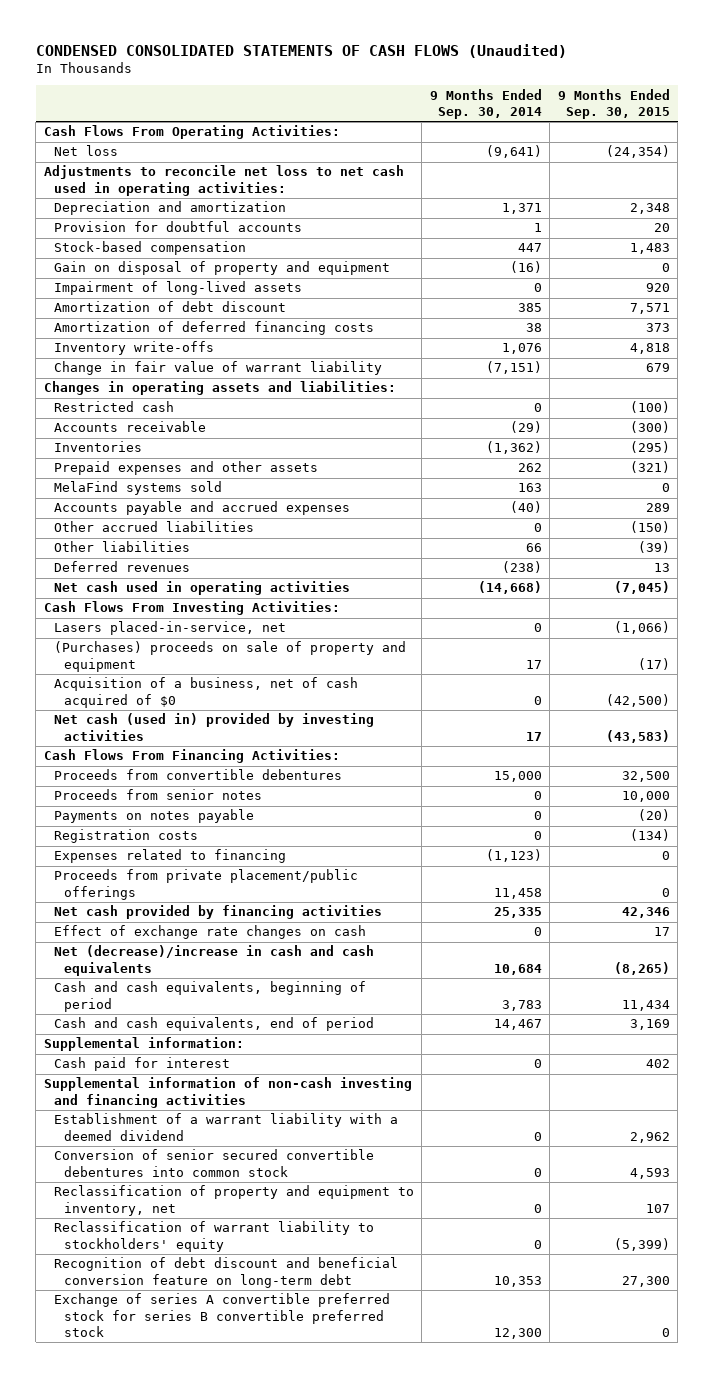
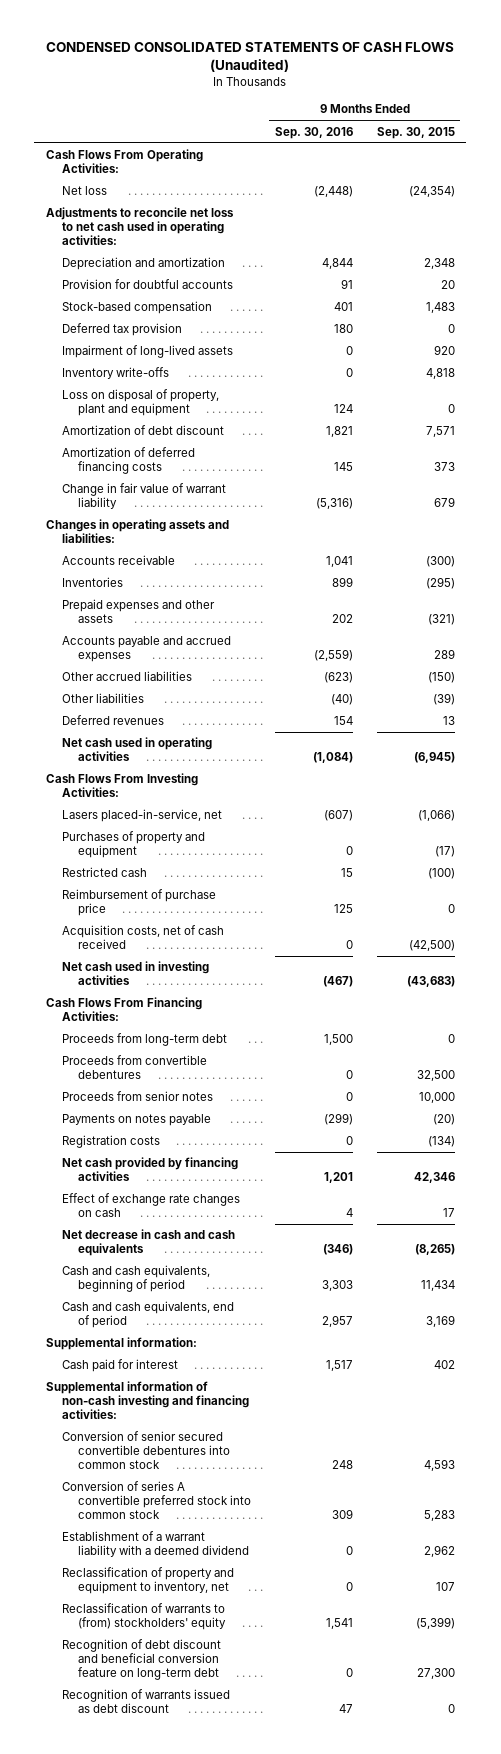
- | 9 Months Ended Sep. 30, 2014 | 9 Months Ended Sep. 30, 2015
+ | 9 Months Ended Sep. 30, 2016 | 9 Months Ended Sep. 30, 2015
- Gain on disposal of property and equipment | (16) | 0
+ Deferred tax provision | 180 | 0
moved up: Inventory write-offs | 0 | 4,818
+ Loss on disposal of property, plant and equipment | 124 | 0
- MelaFind systems sold | 163 | 0
- Net cash used in operating activities | (14,668) | (7,045)
+ Net cash used in operating activities | (1,084) | (6,945)
- (Purchases) proceeds on sale of property and equipment | 17 | (17)
- Acquisition of a business, net of cash acquired of $0 | 0 | (42,500)
- Net cash (used in) provided by investing activities | 17 | (43,583)
+ Purchases of property and equipment | 0 | (17)
moved down: Restricted cash | 15 | (100)
+ Reimbursement of purchase price | 125 | 0
+ Acquisition costs, net of cash received | 0 | (42,500)
+ Net cash used in investing activities | (467) | (43,683)
+ Proceeds from long-term debt | 1,500 | 0
- Expenses related to financing | (1,123) | 0
- Proceeds from private placement/public offerings | 11,458 | 0
- Net (decrease)/increase in cash and cash equivalents | 10,684 | (8,265)
+ Net decrease in cash and cash equivalents | (346) | (8,265)
- Supplemental information of non-cash investing and financing activities
+ Supplemental information of non-cash investing and financing activities:
+ Conversion of series A convertible preferred stock into common stock | 309 | 5,283
moved down: Establishment of a warrant liability with a deemed dividend | 0 | 2,962
- Reclassification of warrant liability to stockholders' equity | 0 | (5,399)
+ Reclassification of warrants to (from) stockholders' equity | 1,541 | (5,399)
- Exchange of series A convertible preferred stock for series B convertible preferred stock | 12,300 | 0
+ Recognition of warrants issued as debt discount | 47 | 0

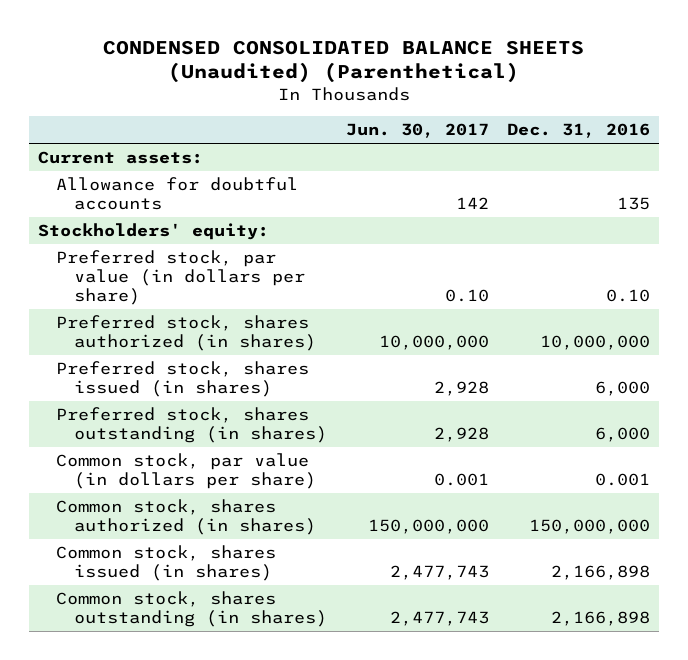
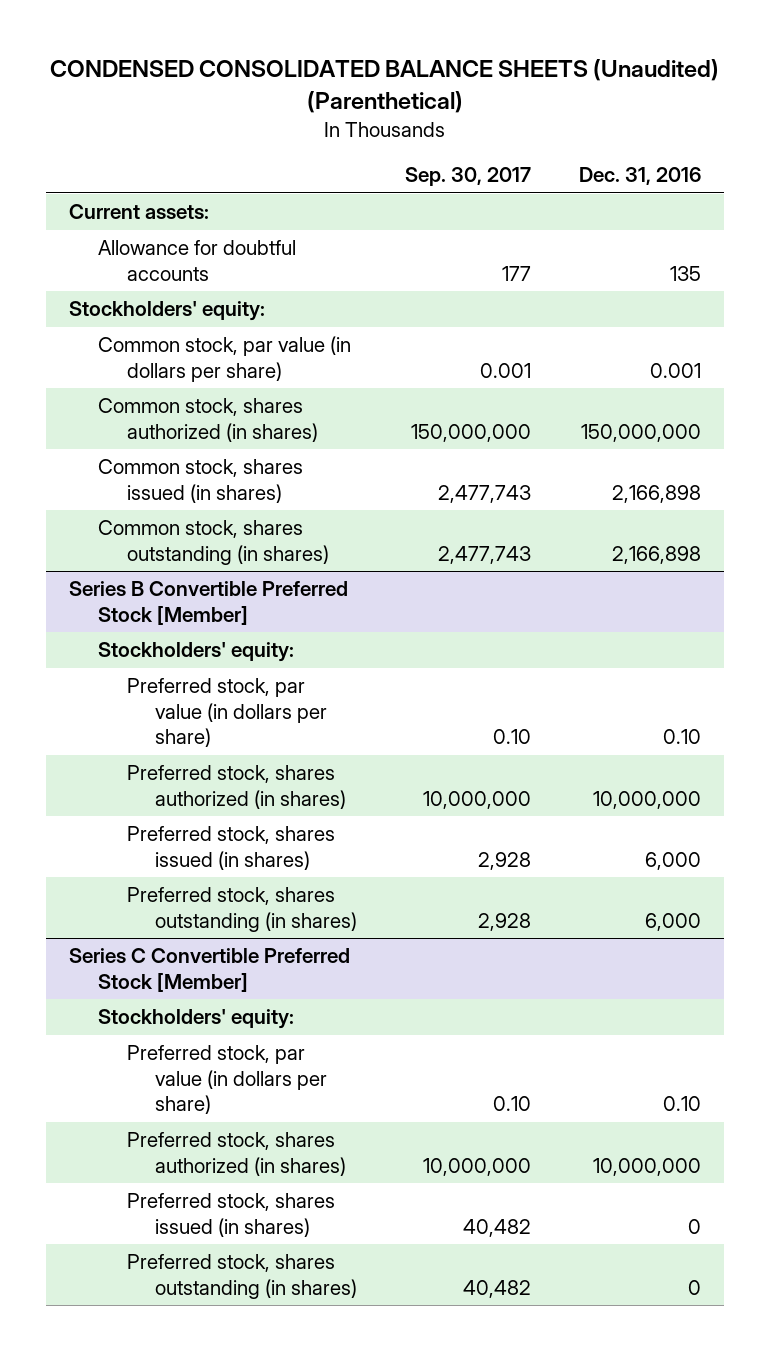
- | Jun. 30, 2017 | Dec. 31, 2016
+ | Sep. 30, 2017 | Dec. 31, 2016
- Preferred stock, par value (in dollars per share) | 0.10 | 0.10
- Preferred stock, shares authorized (in shares) | 10,000,000 | 10,000,000
- Preferred stock, shares issued (in shares) | 2,928 | 6,000
- Preferred stock, shares outstanding (in shares) | 2,928 | 6,000
+ Series B Convertible Preferred Stock [Member]
+ Stockholders' equity:
+ Preferred stock, par value (in dollars per share) | 0.10 | 0.10
+ Preferred stock, shares authorized (in shares) | 10,000,000 | 10,000,000
+ Preferred stock, shares issued (in shares) | 2,928 | 6,000
+ Preferred stock, shares outstanding (in shares) | 2,928 | 6,000
+ Series C Convertible Preferred Stock [Member]
+ Stockholders' equity:
+ Preferred stock, par value (in dollars per share) | 0.10 | 0.10
+ Preferred stock, shares authorized (in shares) | 10,000,000 | 10,000,000
+ Preferred stock, shares issued (in shares) | 40,482 | 0
+ Preferred stock, shares outstanding (in shares) | 40,482 | 0

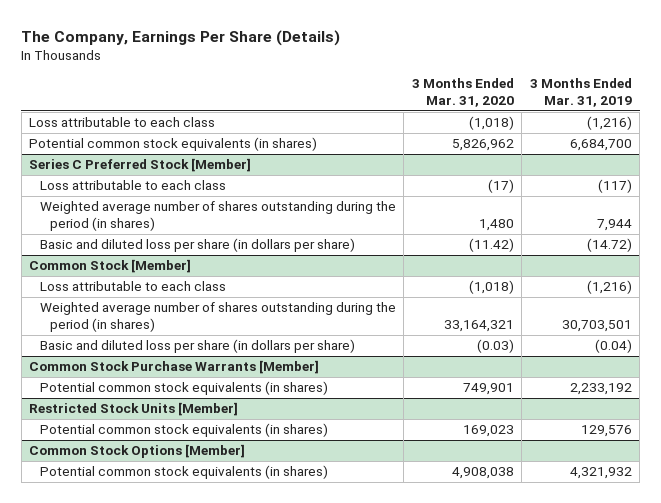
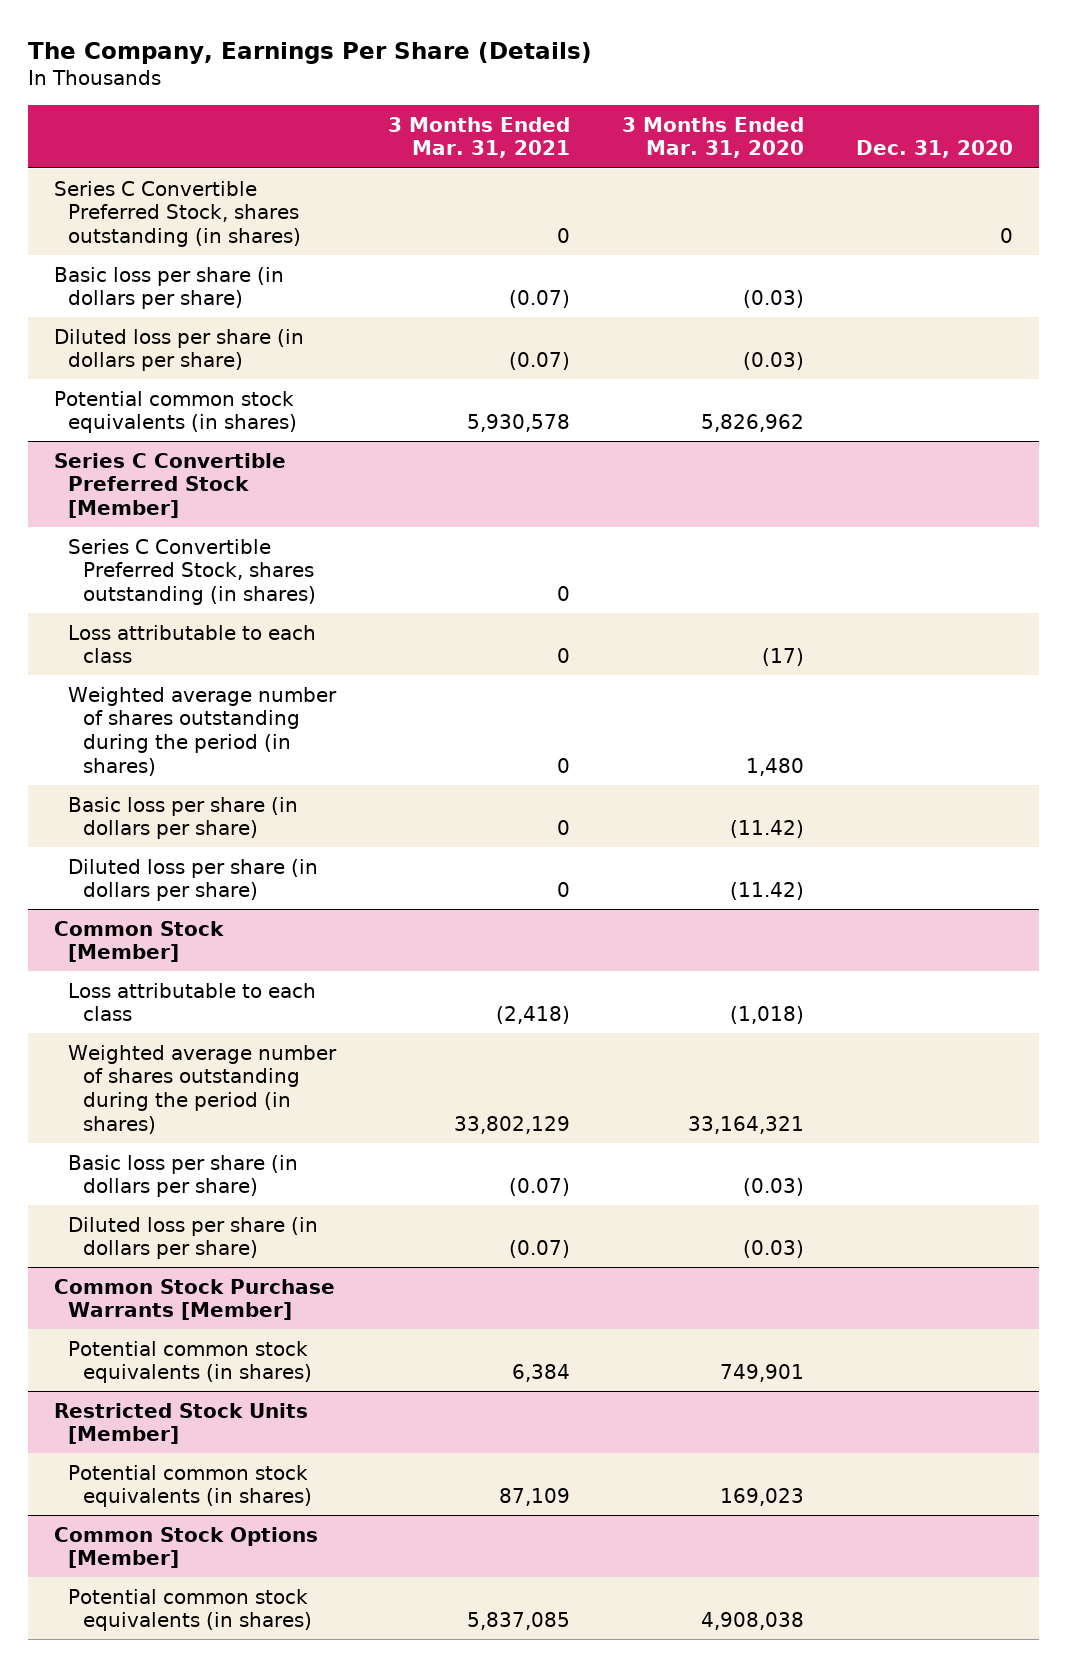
- | 3 Months Ended Mar. 31, 2020 | 3 Months Ended Mar. 31, 2019
+ | 3 Months Ended Mar. 31, 2021 | 3 Months Ended Mar. 31, 2020 | Dec. 31, 2020
- Loss attributable to each class | (1,018) | (1,216)
+ Series C Convertible Preferred Stock, shares outstanding (in shares) | 0 | | 0
+ Basic loss per share (in dollars per share) | (0.07) | (0.03) |
+ Diluted loss per share (in dollars per share) | (0.07) | (0.03) |
- Series C Preferred Stock [Member]
+ Series C Convertible Preferred Stock [Member]
+ Series C Convertible Preferred Stock, shares outstanding (in shares) | 0 | |
- Basic and diluted loss per share (in dollars per share) | (11.42) | (14.72)
+ Basic loss per share (in dollars per share) | 0 | (11.42) |
+ Diluted loss per share (in dollars per share) | 0 | (11.42) |
@ Common Stock [Member]
- Basic and diluted loss per share (in dollars per share) | (0.03) | (0.04)
+ Basic loss per share (in dollars per share) | (0.07) | (0.03) |
+ Diluted loss per share (in dollars per share) | (0.07) | (0.03) |

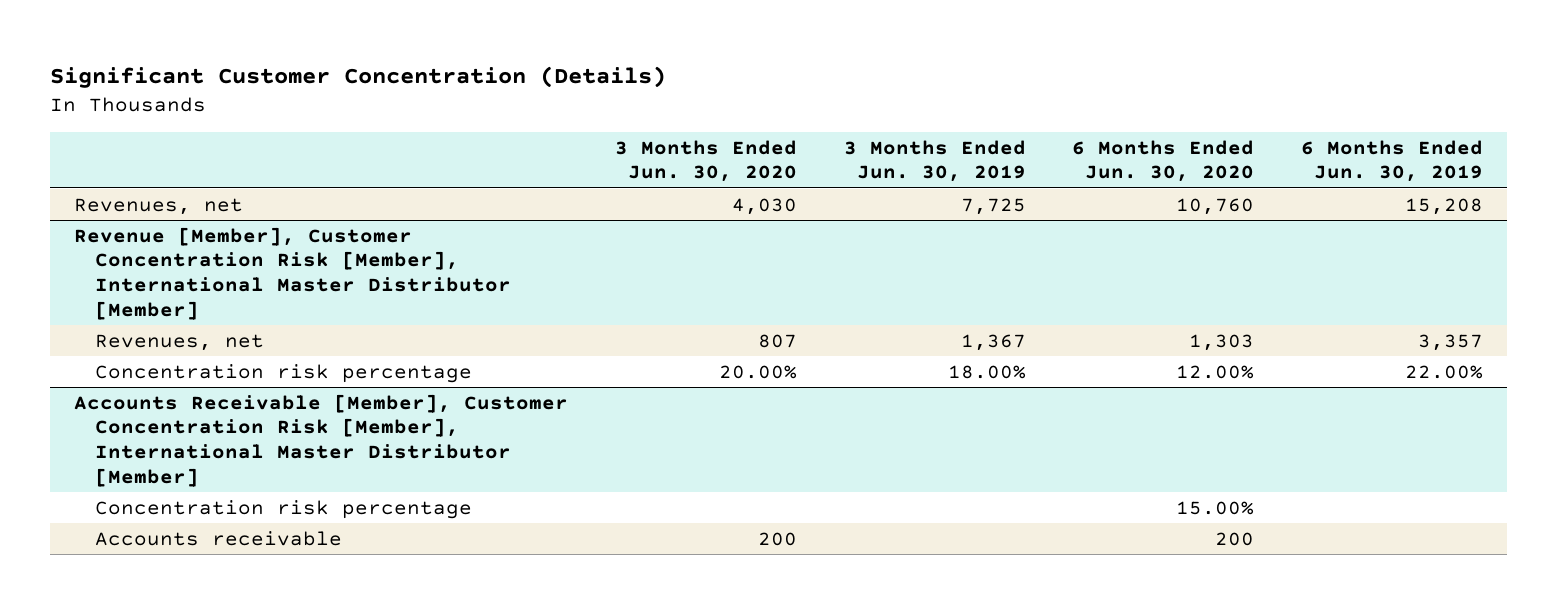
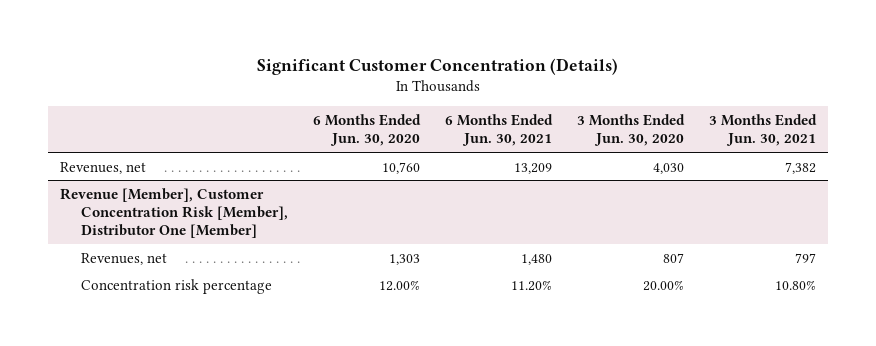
- | 3 Months Ended Jun. 30, 2020 | 3 Months Ended Jun. 30, 2019 | 6 Months Ended Jun. 30, 2020 | 6 Months Ended Jun. 30, 2019
+ | 6 Months Ended Jun. 30, 2020 | 6 Months Ended Jun. 30, 2021 | 3 Months Ended Jun. 30, 2020 | 3 Months Ended Jun. 30, 2021
- Revenue [Member], Customer Concentration Risk [Member], International Master Distributor [Member]
+ Revenue [Member], Customer Concentration Risk [Member], Distributor One [Member]
- Accounts Receivable [Member], Customer Concentration Risk [Member], International Master Distributor [Member]
- Concentration risk percentage | | | 15.00% |
- Accounts receivable | 200 | | 200 |

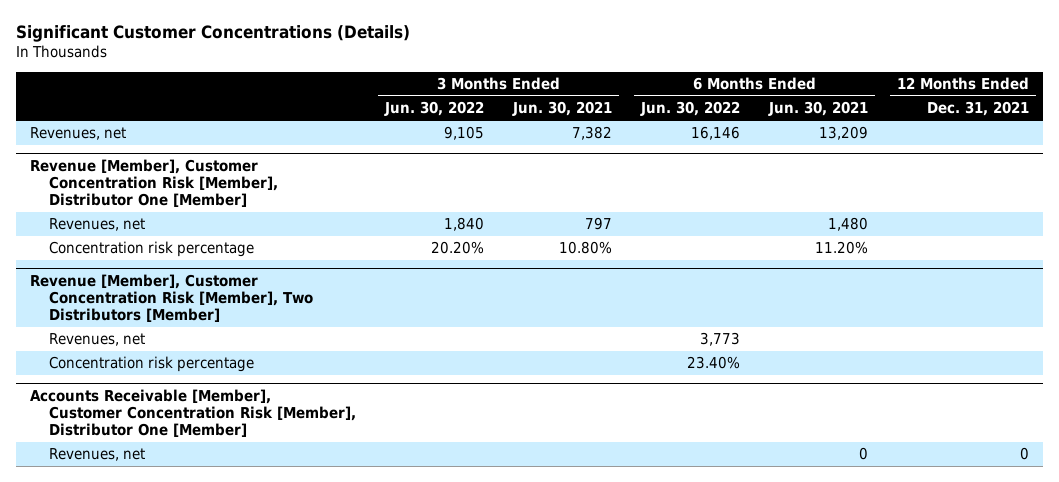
- Significant Customer Concentration (Details)
+ Significant Customer Concentrations (Details)
- | 6 Months Ended Jun. 30, 2020 | 6 Months Ended Jun. 30, 2021 | 3 Months Ended Jun. 30, 2020 | 3 Months Ended Jun. 30, 2021
+ | 3 Months Ended Jun. 30, 2022 | 3 Months Ended Jun. 30, 2021 | 6 Months Ended Jun. 30, 2022 | 6 Months Ended Jun. 30, 2021 | 12 Months Ended Dec. 31, 2021
+ Revenue [Member], Customer Concentration Risk [Member], Two Distributors [Member]
+ Revenues, net | | | 3,773 | |
+ Concentration risk percentage | | | 23.40% | |
+ Accounts Receivable [Member], Customer Concentration Risk [Member], Distributor One [Member]
+ Revenues, net | | | | 0 | 0

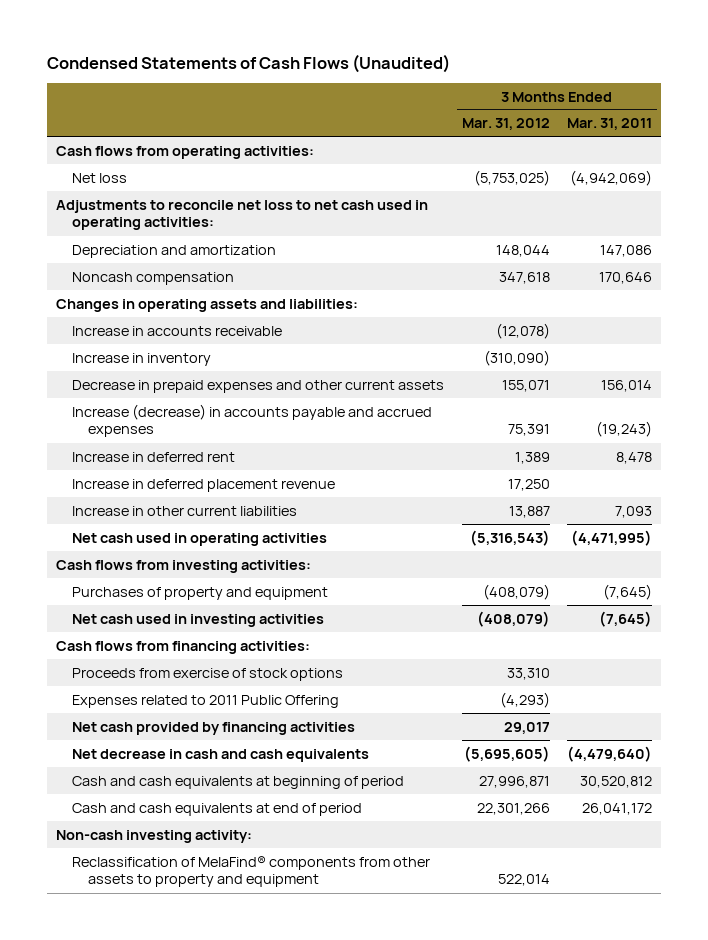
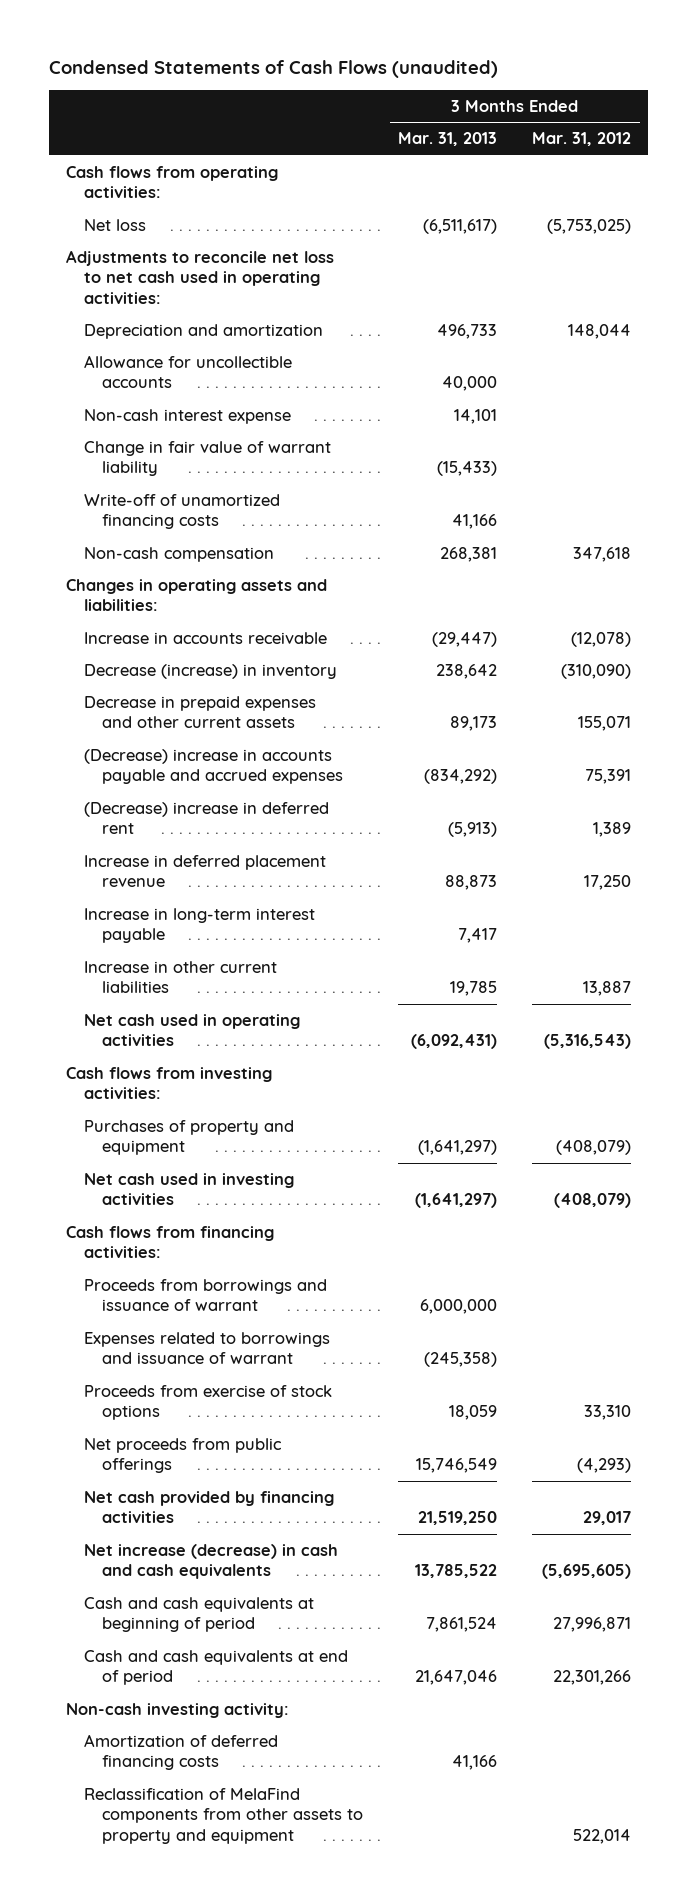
- Condensed Statements of Cash Flows (Unaudited)
+ Condensed Statements of Cash Flows (unaudited)
- | 3 Months Ended Mar. 31, 2012 | 3 Months Ended Mar. 31, 2011
+ | 3 Months Ended Mar. 31, 2013 | 3 Months Ended Mar. 31, 2012
- Noncash compensation | 347,618 | 170,646
+ Allowance for uncollectible accounts | 40,000 |
+ Non-cash interest expense | 14,101 |
+ Change in fair value of warrant liability | (15,433) |
+ Write-off of unamortized financing costs | 41,166 |
+ Non-cash compensation | 268,381 | 347,618
- Increase in inventory | (310,090) |
+ Decrease (increase) in inventory | 238,642 | (310,090)
- Increase (decrease) in accounts payable and accrued expenses | 75,391 | (19,243)
- Increase in deferred rent | 1,389 | 8,478
+ (Decrease) increase in accounts payable and accrued expenses | (834,292) | 75,391
+ (Decrease) increase in deferred rent | (5,913) | 1,389
+ Increase in long-term interest payable | 7,417 |
+ Proceeds from borrowings and issuance of warrant | 6,000,000 |
+ Expenses related to borrowings and issuance of warrant | (245,358) |
- Expenses related to 2011 Public Offering | (4,293) |
+ Net proceeds from public offerings | 15,746,549 | (4,293)
- Net decrease in cash and cash equivalents | (5,695,605) | (4,479,640)
+ Net increase (decrease) in cash and cash equivalents | 13,785,522 | (5,695,605)
- Reclassification of MelaFind® components from other assets to property and equipment | 522,014 |
+ Amortization of deferred financing costs | 41,166 |
+ Reclassification of MelaFind components from other assets to property and equipment | | 522,014

